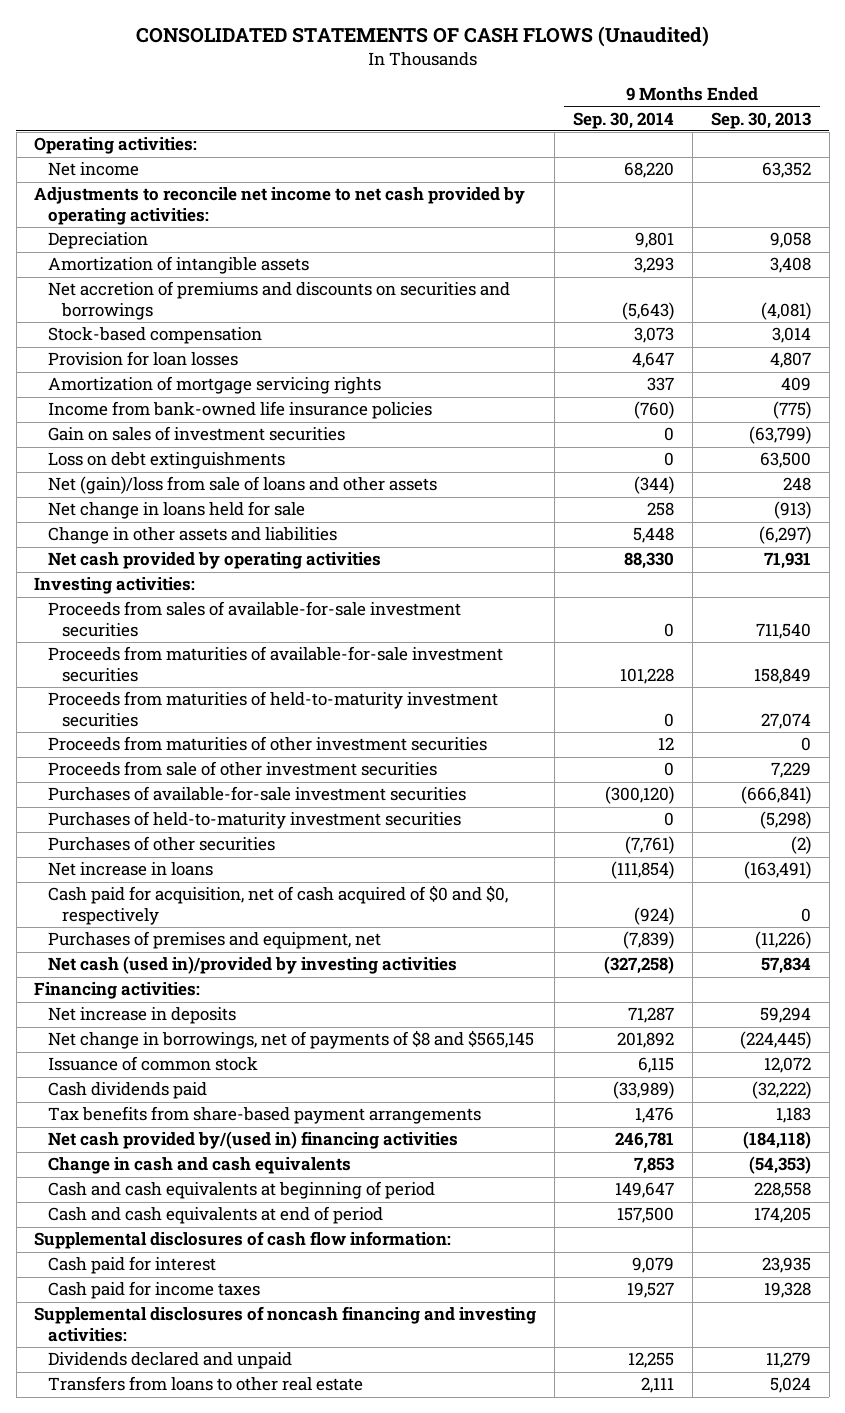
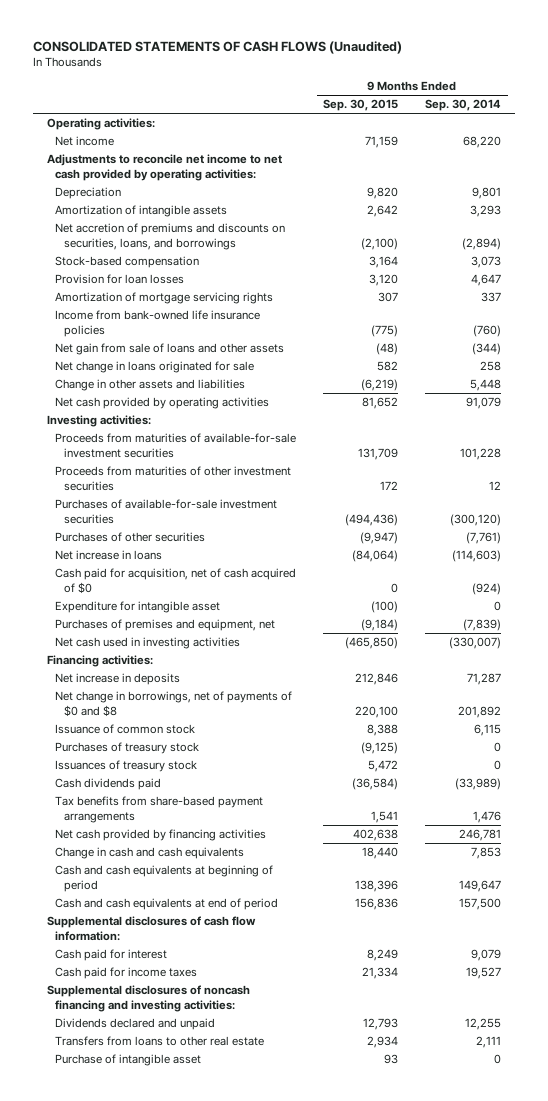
- | 9 Months Ended Sep. 30, 2014 | 9 Months Ended Sep. 30, 2013
+ | 9 Months Ended Sep. 30, 2015 | 9 Months Ended Sep. 30, 2014
- Net accretion of premiums and discounts on securities and borrowings | (5,643) | (4,081)
+ Net accretion of premiums and discounts on securities, loans, and borrowings | (2,100) | (2,894)
- Gain on sales of investment securities | 0 | (63,799)
- Loss on debt extinguishments | 0 | 63,500
- Net (gain)/loss from sale of loans and other assets | (344) | 248
- Net change in loans held for sale | 258 | (913)
+ Net gain from sale of loans and other assets | (48) | (344)
+ Net change in loans originated for sale | 582 | 258
- Net cash provided by operating activities | 88,330 | 71,931
+ Net cash provided by operating activities | 81,652 | 91,079
- Proceeds from sales of available-for-sale investment securities | 0 | 711,540
- Proceeds from maturities of held-to-maturity investment securities | 0 | 27,074
- Proceeds from sale of other investment securities | 0 | 7,229
- Purchases of held-to-maturity investment securities | 0 | (5,298)
- Net increase in loans | (111,854) | (163,491)
- Cash paid for acquisition, net of cash acquired of $0 and $0, respectively | (924) | 0
+ Net increase in loans | (84,064) | (114,603)
+ Cash paid for acquisition, net of cash acquired of $0 | 0 | (924)
+ Expenditure for intangible asset | (100) | 0
- Net cash (used in)/provided by investing activities | (327,258) | 57,834
+ Net cash used in investing activities | (465,850) | (330,007)
- Net change in borrowings, net of payments of $8 and $565,145 | 201,892 | (224,445)
+ Net change in borrowings, net of payments of $0 and $8 | 220,100 | 201,892
+ Purchases of treasury stock | (9,125) | 0
+ Issuances of treasury stock | 5,472 | 0
- Net cash provided by/(used in) financing activities | 246,781 | (184,118)
+ Net cash provided by financing activities | 402,638 | 246,781
+ Purchase of intangible asset | 93 | 0

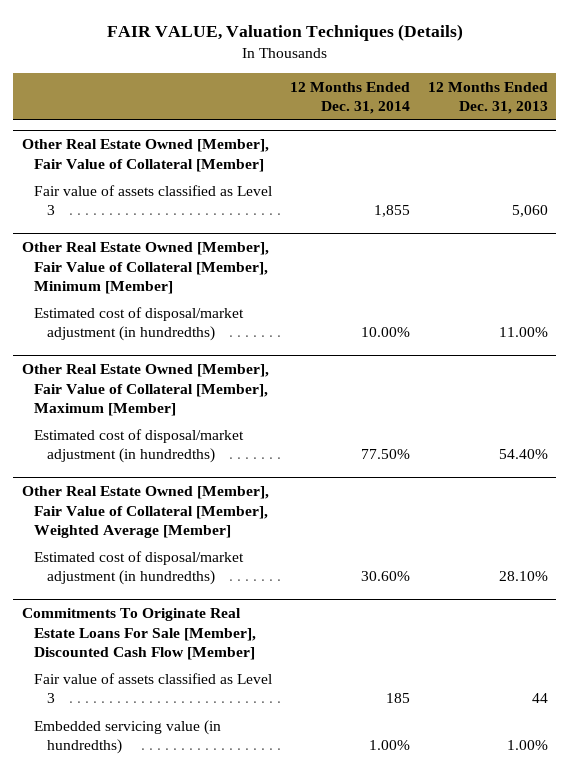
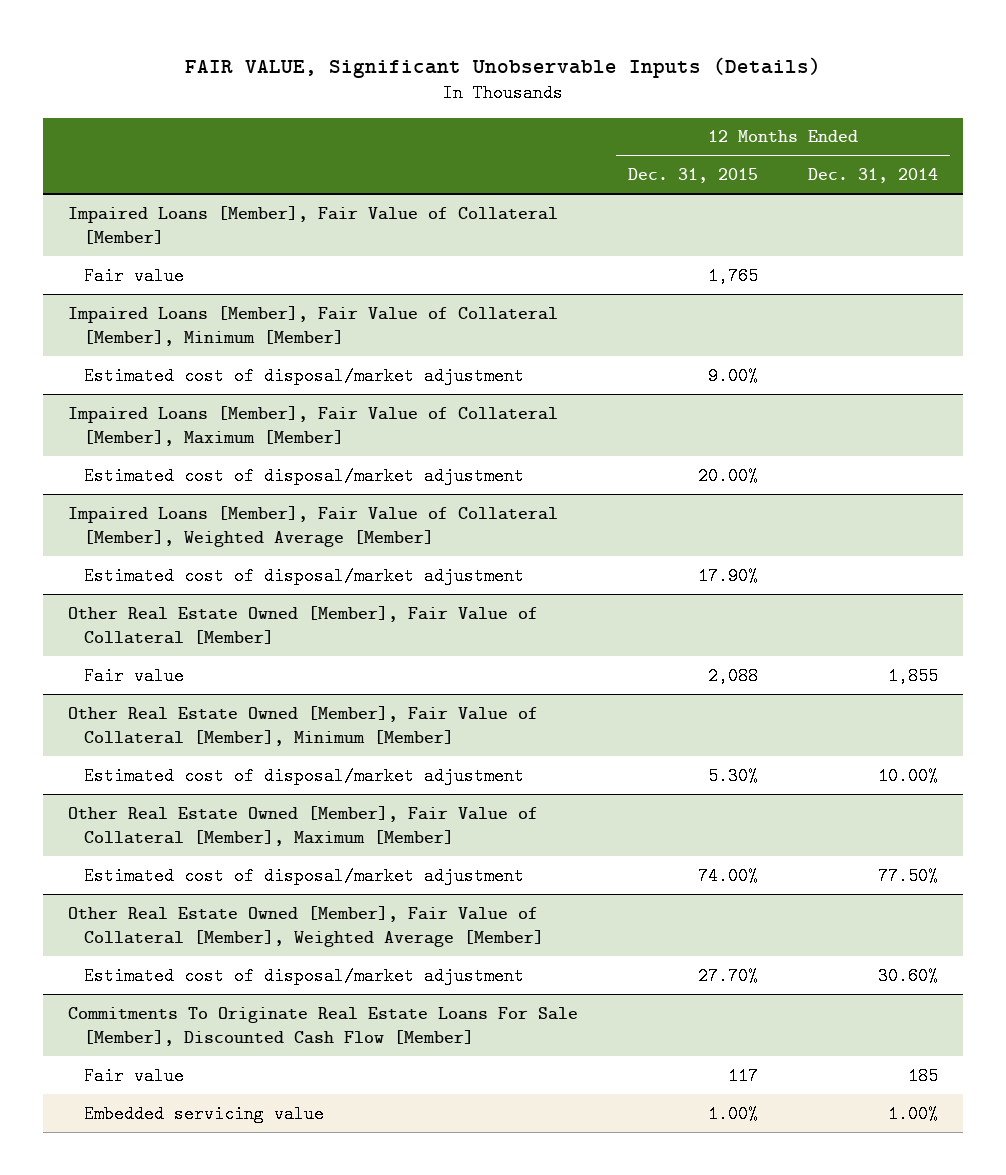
- FAIR VALUE, Valuation Techniques (Details)
+ FAIR VALUE, Significant Unobservable Inputs (Details)
- | 12 Months Ended Dec. 31, 2014 | 12 Months Ended Dec. 31, 2013
+ | 12 Months Ended Dec. 31, 2015 | 12 Months Ended Dec. 31, 2014
+ Impaired Loans [Member], Fair Value of Collateral [Member]
+ Fair value | 1,765 |
+ Impaired Loans [Member], Fair Value of Collateral [Member], Minimum [Member]
+ Estimated cost of disposal/market adjustment | 9.00% |
+ Impaired Loans [Member], Fair Value of Collateral [Member], Maximum [Member]
+ Estimated cost of disposal/market adjustment | 20.00% |
+ Impaired Loans [Member], Fair Value of Collateral [Member], Weighted Average [Member]
+ Estimated cost of disposal/market adjustment | 17.90% |
@ Other Real Estate Owned [Member], Fair Value of Collateral [Member]
- Fair value of assets classified as Level 3 | 1,855 | 5,060
+ Fair value | 2,088 | 1,855
@ Other Real Estate Owned [Member], Fair Value of Collateral [Member], Minimum [Member]
- Estimated cost of disposal/market adjustment (in hundredths) | 10.00% | 11.00%
+ Estimated cost of disposal/market adjustment | 5.30% | 10.00%
@ Other Real Estate Owned [Member], Fair Value of Collateral [Member], Maximum [Member]
- Estimated cost of disposal/market adjustment (in hundredths) | 77.50% | 54.40%
+ Estimated cost of disposal/market adjustment | 74.00% | 77.50%
@ Other Real Estate Owned [Member], Fair Value of Collateral [Member], Weighted Average [Member]
- Estimated cost of disposal/market adjustment (in hundredths) | 30.60% | 28.10%
+ Estimated cost of disposal/market adjustment | 27.70% | 30.60%
@ Commitments To Originate Real Estate Loans For Sale [Member], Discounted Cash Flow [Member]
- Fair value of assets classified as Level 3 | 185 | 44
- Embedded servicing value (in hundredths) | 1.00% | 1.00%
+ Fair value | 117 | 185
+ Embedded servicing value | 1.00% | 1.00%

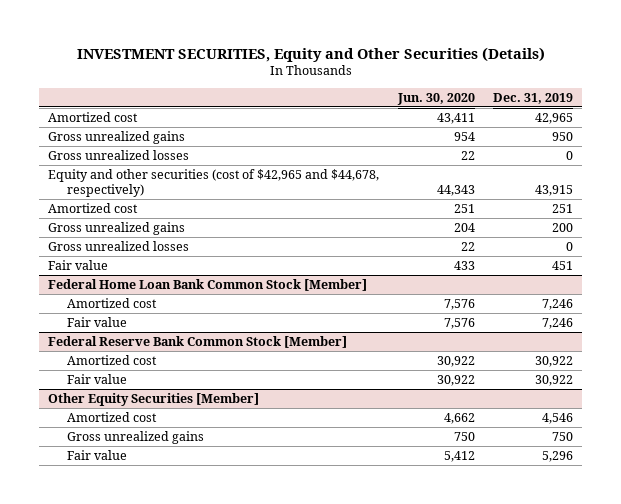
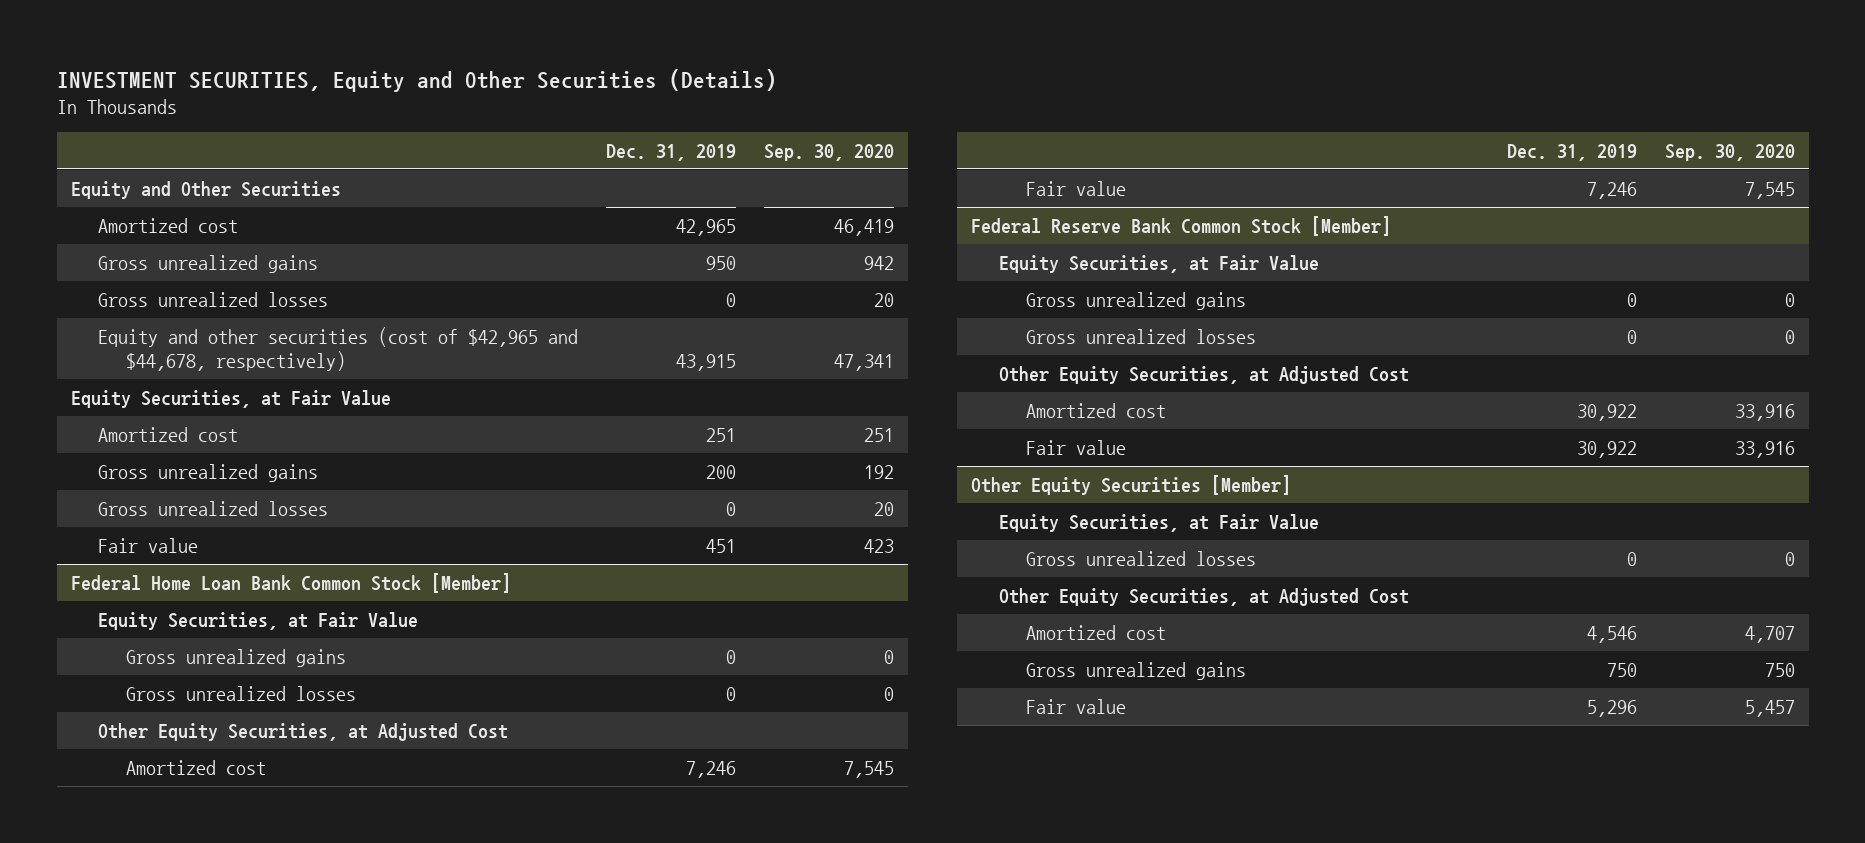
- | Jun. 30, 2020 | Dec. 31, 2019
+ | Dec. 31, 2019 | Sep. 30, 2020
+ Equity and Other Securities
+ Equity Securities, at Fair Value
@ Federal Home Loan Bank Common Stock [Member]
+ Equity Securities, at Fair Value
+ Gross unrealized gains | 0 | 0
+ Gross unrealized losses | 0 | 0
+ Other Equity Securities, at Adjusted Cost
@ Federal Reserve Bank Common Stock [Member]
+ Equity Securities, at Fair Value
+ Gross unrealized gains | 0 | 0
+ Gross unrealized losses | 0 | 0
+ Other Equity Securities, at Adjusted Cost
@ Other Equity Securities [Member]
+ Equity Securities, at Fair Value
+ Gross unrealized losses | 0 | 0
+ Other Equity Securities, at Adjusted Cost

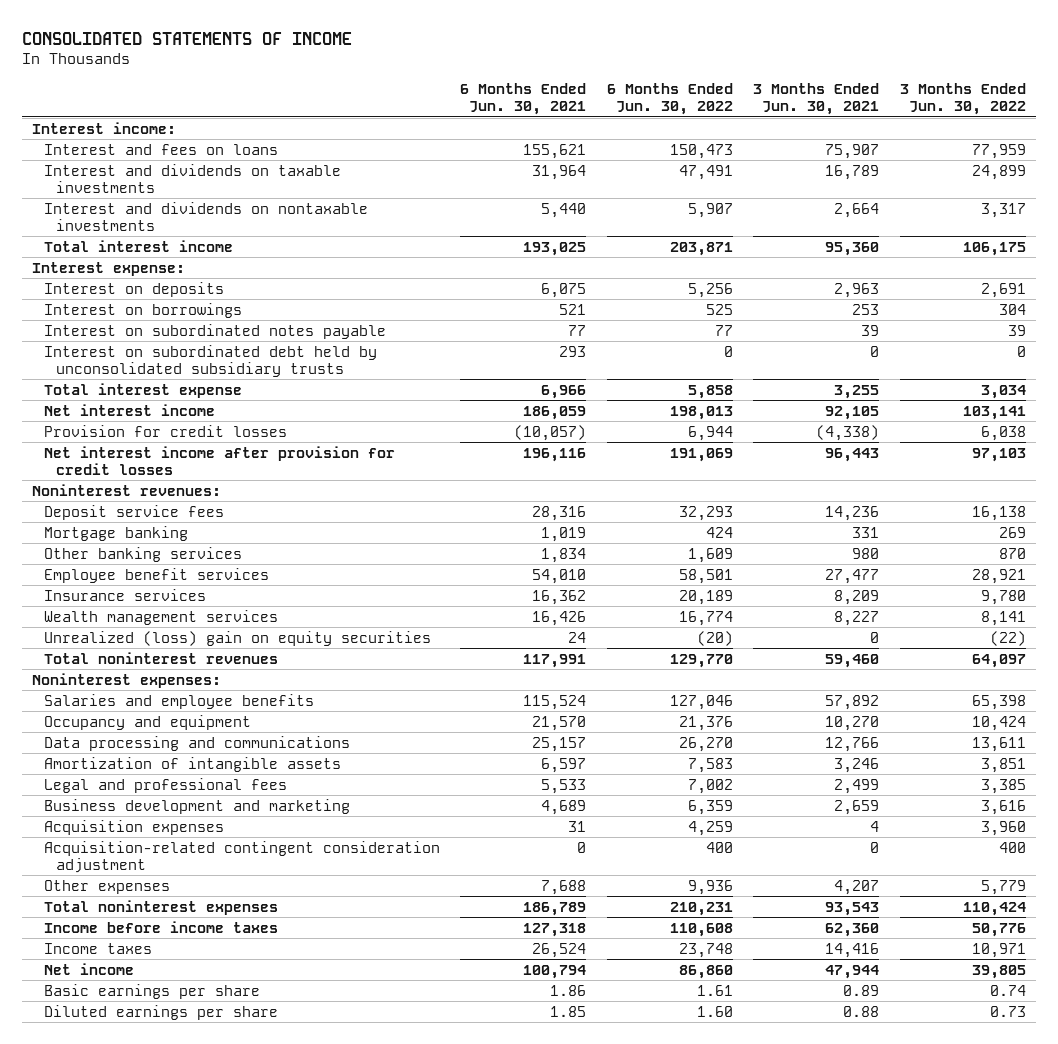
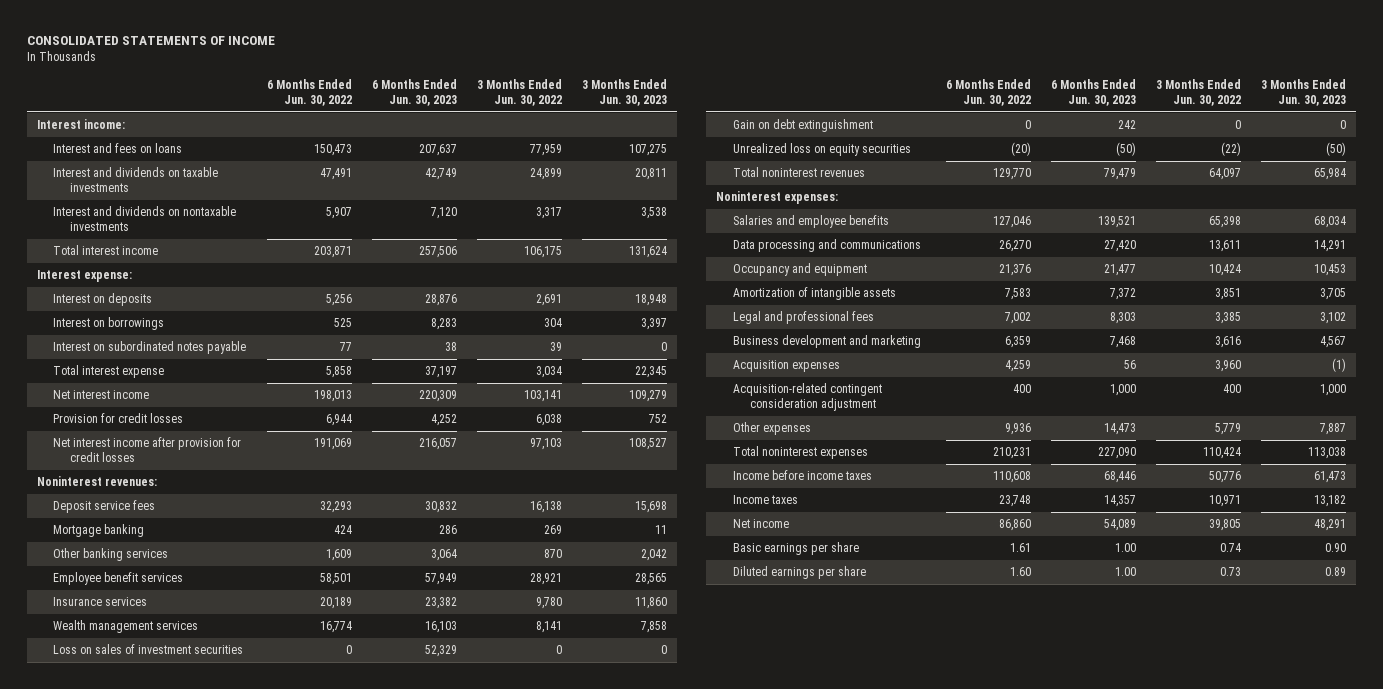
- | 6 Months Ended Jun. 30, 2021 | 6 Months Ended Jun. 30, 2022 | 3 Months Ended Jun. 30, 2021 | 3 Months Ended Jun. 30, 2022
+ | 6 Months Ended Jun. 30, 2022 | 6 Months Ended Jun. 30, 2023 | 3 Months Ended Jun. 30, 2022 | 3 Months Ended Jun. 30, 2023
- Interest on subordinated debt held by unconsolidated subsidiary trusts | 293 | 0 | 0 | 0
- Unrealized (loss) gain on equity securities | 24 | (20) | 0 | (22)
+ Loss on sales of investment securities | 0 | 52,329 | 0 | 0
+ Gain on debt extinguishment | 0 | 242 | 0 | 0
+ Unrealized loss on equity securities | (20) | (50) | (22) | (50)
moved down: Occupancy and equipment | 21,376 | 21,477 | 10,424 | 10,453

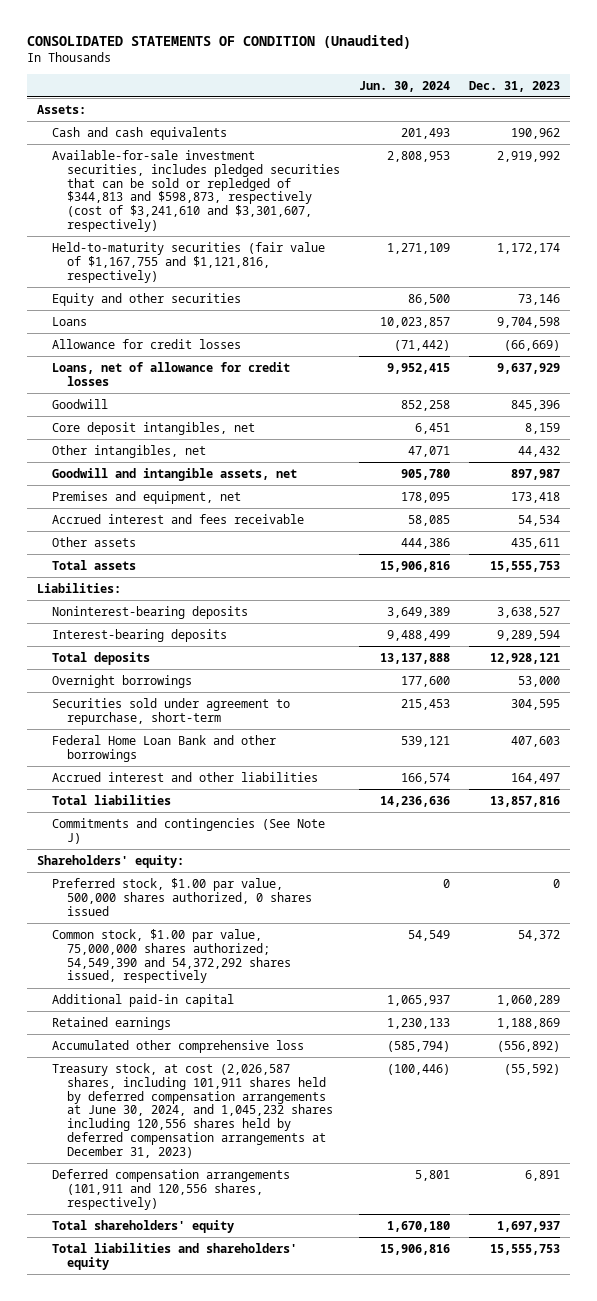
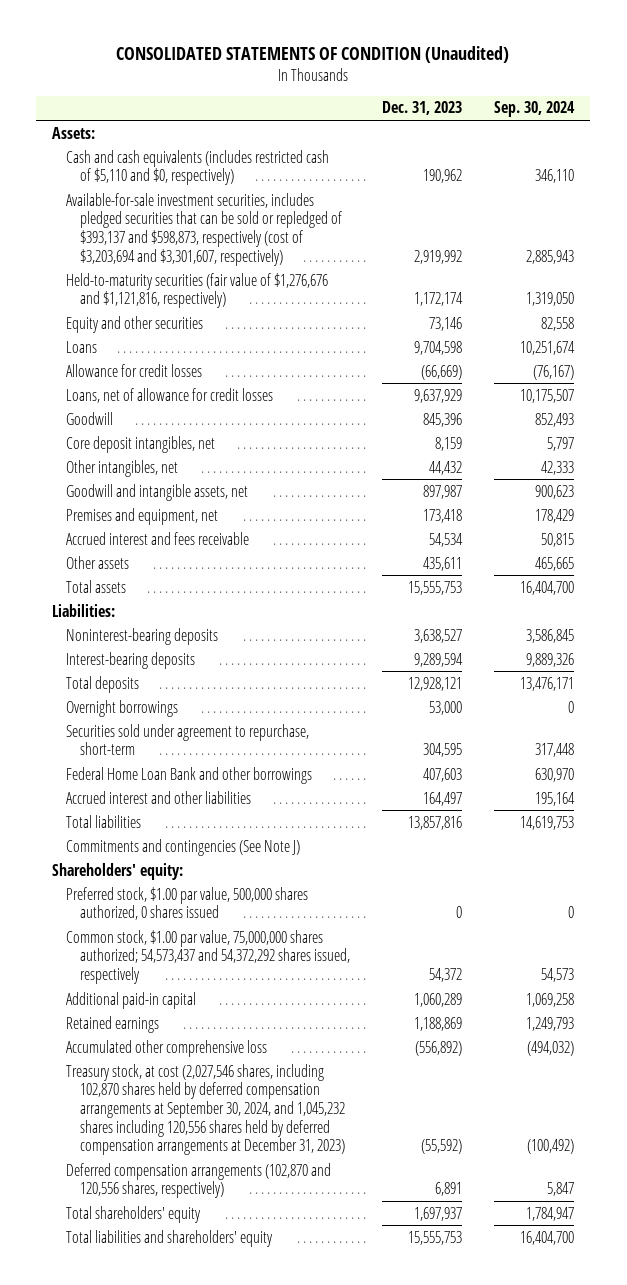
- | Jun. 30, 2024 | Dec. 31, 2023
+ | Dec. 31, 2023 | Sep. 30, 2024
- Cash and cash equivalents | 201,493 | 190,962
- Available-for-sale investment securities, includes pledged securities that can be sold or repledged of $344,813 and $598,873, respectively (cost of $3,241,610 and $3,301,607, respectively) | 2,808,953 | 2,919,992
- Held-to-maturity securities (fair value of $1,167,755 and $1,121,816, respectively) | 1,271,109 | 1,172,174
+ Cash and cash equivalents (includes restricted cash of $5,110 and $0, respectively) | 190,962 | 346,110
+ Available-for-sale investment securities, includes pledged securities that can be sold or repledged of $393,137 and $598,873, respectively (cost of $3,203,694 and $3,301,607, respectively) | 2,919,992 | 2,885,943
+ Held-to-maturity securities (fair value of $1,276,676 and $1,121,816, respectively) | 1,172,174 | 1,319,050
- Common stock, $1.00 par value, 75,000,000 shares authorized; 54,549,390 and 54,372,292 shares issued, respectively | 54,549 | 54,372
+ Common stock, $1.00 par value, 75,000,000 shares authorized; 54,573,437 and 54,372,292 shares issued, respectively | 54,372 | 54,573
- Treasury stock, at cost (2,026,587 shares, including 101,911 shares held by deferred compensation arrangements at June 30, 2024, and 1,045,232 shares including 120,556 shares held by deferred compensation arrangements at December 31, 2023) | (100,446) | (55,592)
- Deferred compensation arrangements (101,911 and 120,556 shares, respectively) | 5,801 | 6,891
+ Treasury stock, at cost (2,027,546 shares, including 102,870 shares held by deferred compensation arrangements at September 30, 2024, and 1,045,232 shares including 120,556 shares held by deferred compensation arrangements at December 31, 2023) | (55,592) | (100,492)
+ Deferred compensation arrangements (102,870 and 120,556 shares, respectively) | 6,891 | 5,847

